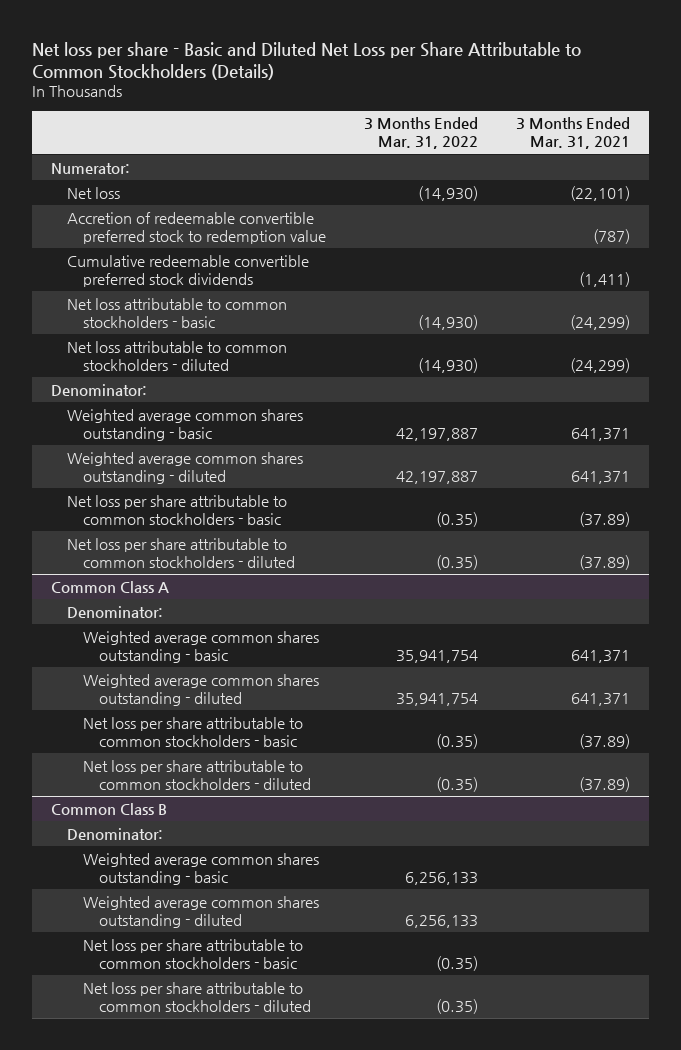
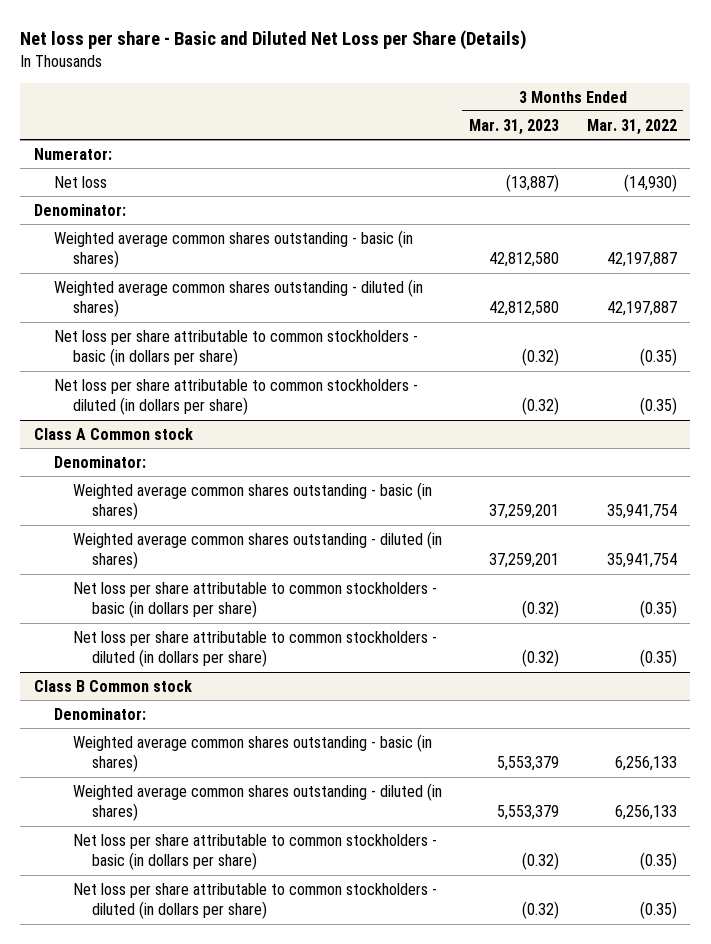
- Net loss per share - Basic and Diluted Net Loss per Share Attributable to Common Stockholders (Details)
+ Net loss per share - Basic and Diluted Net Loss per Share (Details)
- | 3 Months Ended Mar. 31, 2022 | 3 Months Ended Mar. 31, 2021
+ | 3 Months Ended Mar. 31, 2023 | 3 Months Ended Mar. 31, 2022
- Accretion of redeemable convertible preferred stock to redemption value | | (787)
- Cumulative redeemable convertible preferred stock dividends | | (1,411)
- Net loss attributable to common stockholders - basic | (14,930) | (24,299)
- Net loss attributable to common stockholders - diluted | (14,930) | (24,299)
- Weighted average common shares outstanding - basic | 42,197,887 | 641,371
- Weighted average common shares outstanding - diluted | 42,197,887 | 641,371
- Net loss per share attributable to common stockholders - basic | (0.35) | (37.89)
- Net loss per share attributable to common stockholders - diluted | (0.35) | (37.89)
- Common Class A
+ Weighted average common shares outstanding - basic (in shares) | 42,812,580 | 42,197,887
+ Weighted average common shares outstanding - diluted (in shares) | 42,812,580 | 42,197,887
+ Net loss per share attributable to common stockholders - basic (in dollars per share) | (0.32) | (0.35)
+ Net loss per share attributable to common stockholders - diluted (in dollars per share) | (0.32) | (0.35)
+ Class A Common stock
- Weighted average common shares outstanding - basic | 35,941,754 | 641,371
- Weighted average common shares outstanding - diluted | 35,941,754 | 641,371
- Net loss per share attributable to common stockholders - basic | (0.35) | (37.89)
- Net loss per share attributable to common stockholders - diluted | (0.35) | (37.89)
- Common Class B
+ Weighted average common shares outstanding - basic (in shares) | 37,259,201 | 35,941,754
+ Weighted average common shares outstanding - diluted (in shares) | 37,259,201 | 35,941,754
+ Net loss per share attributable to common stockholders - basic (in dollars per share) | (0.32) | (0.35)
+ Net loss per share attributable to common stockholders - diluted (in dollars per share) | (0.32) | (0.35)
+ Class B Common stock
- Weighted average common shares outstanding - basic | 6,256,133 |
- Weighted average common shares outstanding - diluted | 6,256,133 |
- Net loss per share attributable to common stockholders - basic | (0.35) |
- Net loss per share attributable to common stockholders - diluted | (0.35) |
+ Weighted average common shares outstanding - basic (in shares) | 5,553,379 | 6,256,133
+ Weighted average common shares outstanding - diluted (in shares) | 5,553,379 | 6,256,133
+ Net loss per share attributable to common stockholders - basic (in dollars per share) | (0.32) | (0.35)
+ Net loss per share attributable to common stockholders - diluted (in dollars per share) | (0.32) | (0.35)

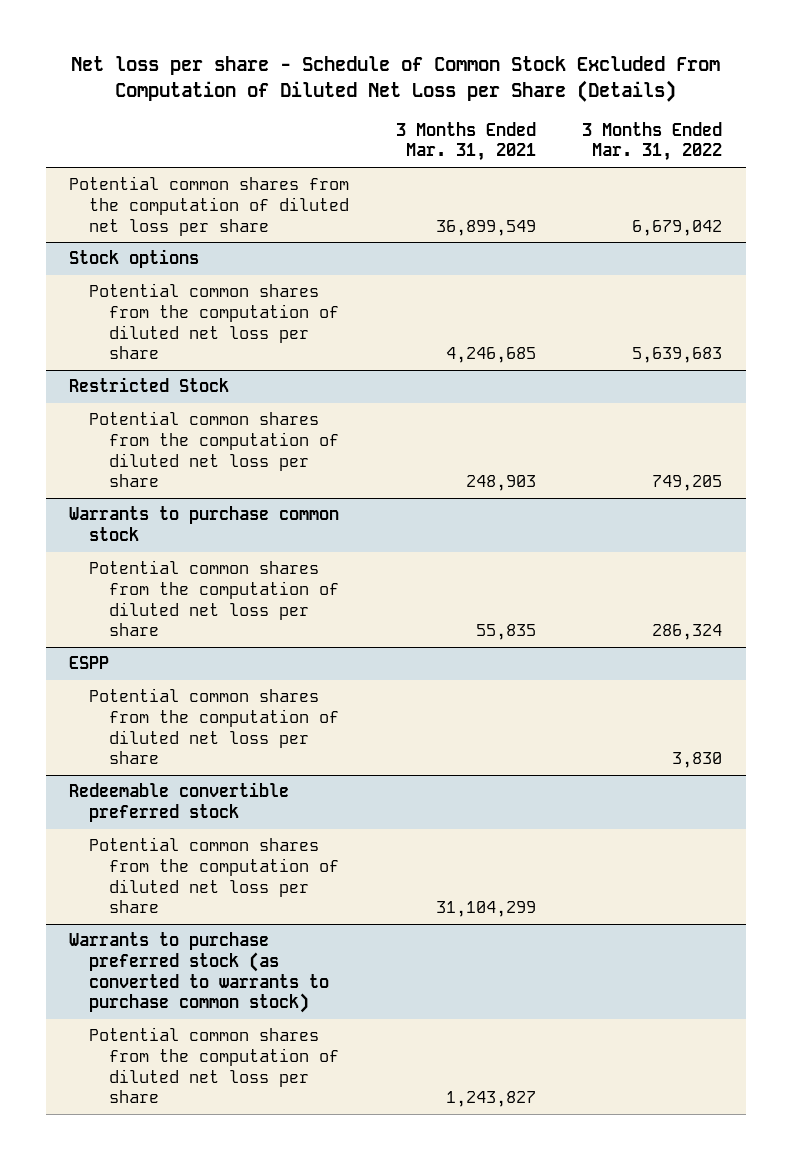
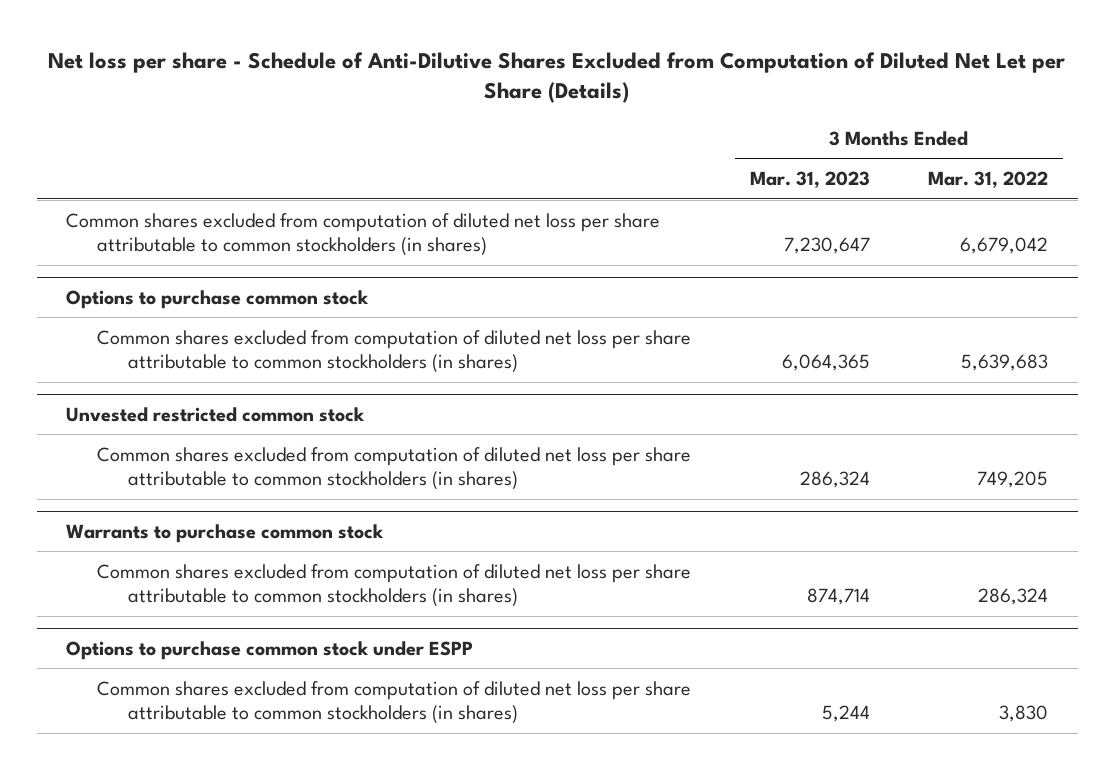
- Net loss per share - Schedule of Common Stock Excluded From Computation of Diluted Net Loss per Share (Details)
+ Net loss per share - Schedule of Anti-Dilutive Shares Excluded from Computation of Diluted Net Let per Share (Details)
- | 3 Months Ended Mar. 31, 2021 | 3 Months Ended Mar. 31, 2022
+ | 3 Months Ended Mar. 31, 2023 | 3 Months Ended Mar. 31, 2022
- Potential common shares from the computation of diluted net loss per share | 36,899,549 | 6,679,042
- Stock options
- Potential common shares from the computation of diluted net loss per share | 4,246,685 | 5,639,683
- Restricted Stock
- Potential common shares from the computation of diluted net loss per share | 248,903 | 749,205
+ Common shares excluded from computation of diluted net loss per share attributable to common stockholders (in shares) | 7,230,647 | 6,679,042
+ Options to purchase common stock
+ Common shares excluded from computation of diluted net loss per share attributable to common stockholders (in shares) | 6,064,365 | 5,639,683
+ Unvested restricted common stock
+ Common shares excluded from computation of diluted net loss per share attributable to common stockholders (in shares) | 286,324 | 749,205
@ Warrants to purchase common stock
- Potential common shares from the computation of diluted net loss per share | 55,835 | 286,324
- ESPP
- Potential common shares from the computation of diluted net loss per share | | 3,830
- Redeemable convertible preferred stock
- Potential common shares from the computation of diluted net loss per share | 31,104,299 |
- Warrants to purchase preferred stock (as converted to warrants to purchase common stock)
- Potential common shares from the computation of diluted net loss per share | 1,243,827 |
@ Warrants to purchase common stock
+ Common shares excluded from computation of diluted net loss per share attributable to common stockholders (in shares) | 874,714 | 286,324
+ Options to purchase common stock under ESPP
+ Common shares excluded from computation of diluted net loss per share attributable to common stockholders (in shares) | 5,244 | 3,830

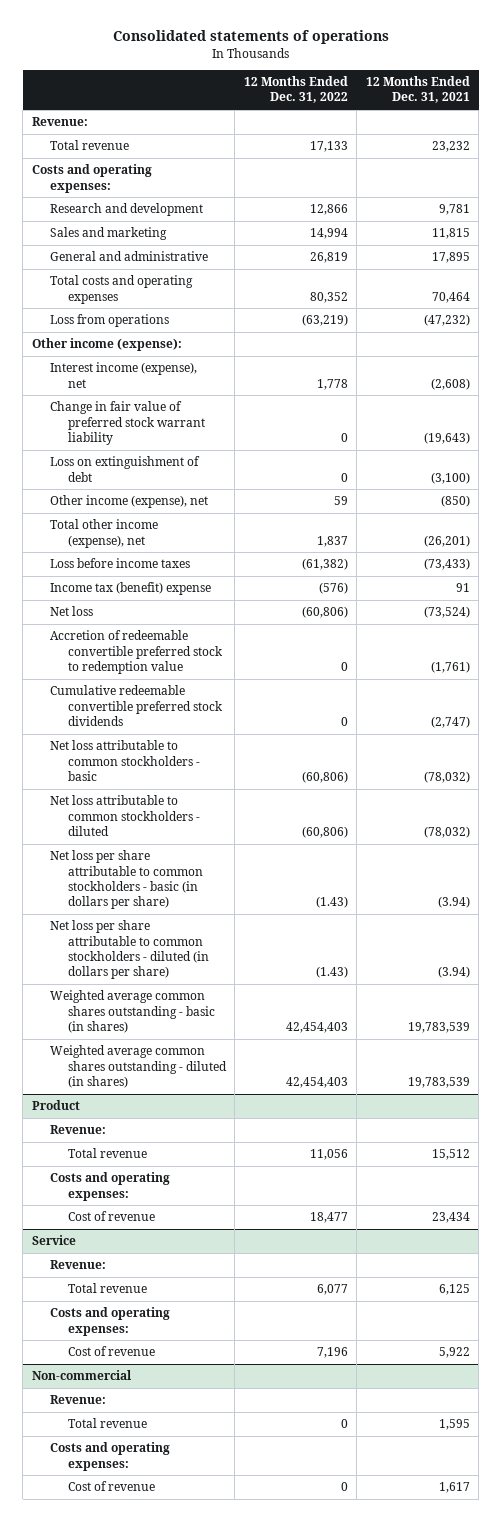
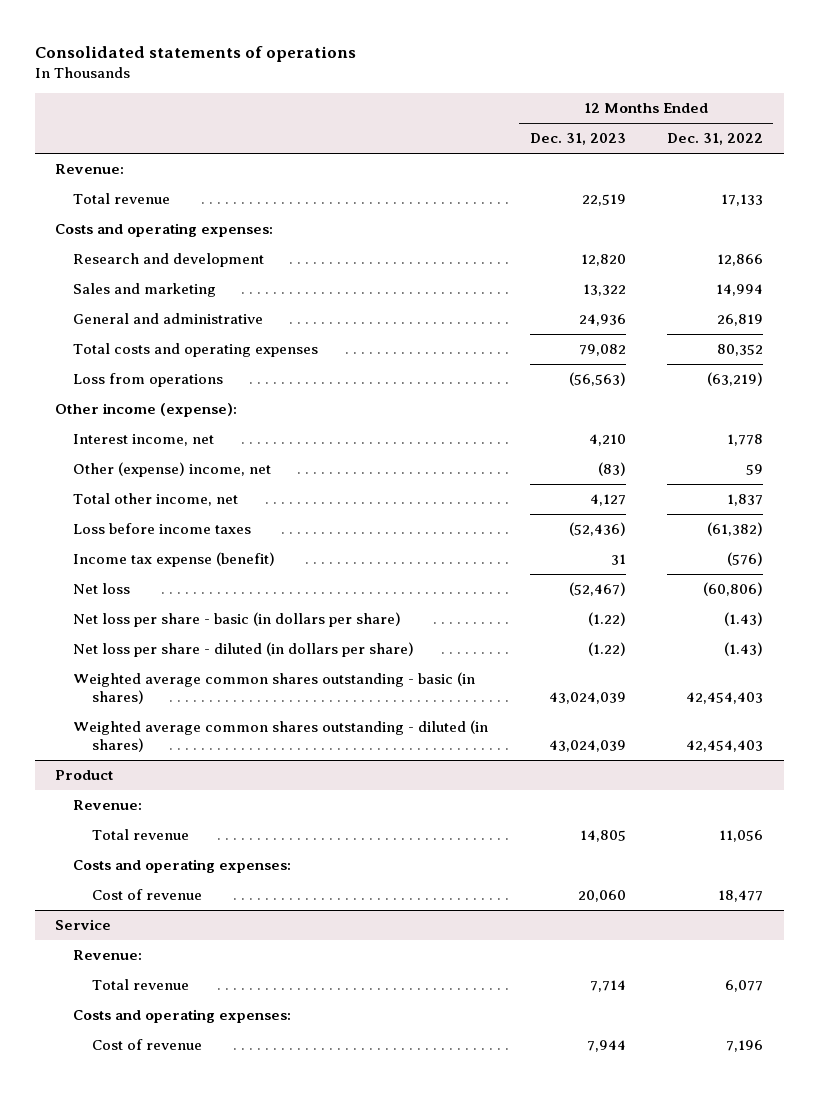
- | 12 Months Ended Dec. 31, 2022 | 12 Months Ended Dec. 31, 2021
+ | 12 Months Ended Dec. 31, 2023 | 12 Months Ended Dec. 31, 2022
- Interest income (expense), net | 1,778 | (2,608)
- Change in fair value of preferred stock warrant liability | 0 | (19,643)
- Loss on extinguishment of debt | 0 | (3,100)
- Other income (expense), net | 59 | (850)
- Total other income (expense), net | 1,837 | (26,201)
+ Interest income, net | 4,210 | 1,778
+ Other (expense) income, net | (83) | 59
+ Total other income, net | 4,127 | 1,837
- Income tax (benefit) expense | (576) | 91
+ Income tax expense (benefit) | 31 | (576)
- Accretion of redeemable convertible preferred stock to redemption value | 0 | (1,761)
- Cumulative redeemable convertible preferred stock dividends | 0 | (2,747)
- Net loss attributable to common stockholders - basic | (60,806) | (78,032)
- Net loss attributable to common stockholders - diluted | (60,806) | (78,032)
- Net loss per share attributable to common stockholders - basic (in dollars per share) | (1.43) | (3.94)
- Net loss per share attributable to common stockholders - diluted (in dollars per share) | (1.43) | (3.94)
+ Net loss per share - basic (in dollars per share) | (1.22) | (1.43)
+ Net loss per share - diluted (in dollars per share) | (1.22) | (1.43)
- Non-commercial
- Revenue:
- Total revenue | 0 | 1,595
- Costs and operating expenses:
- Cost of revenue | 0 | 1,617

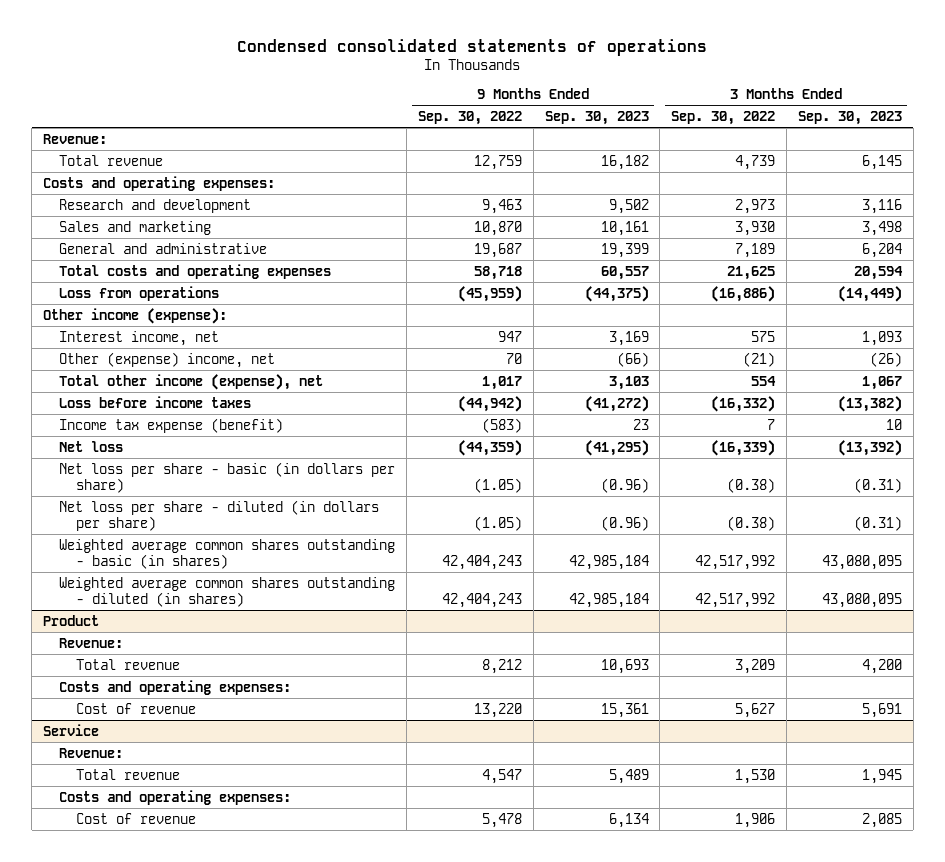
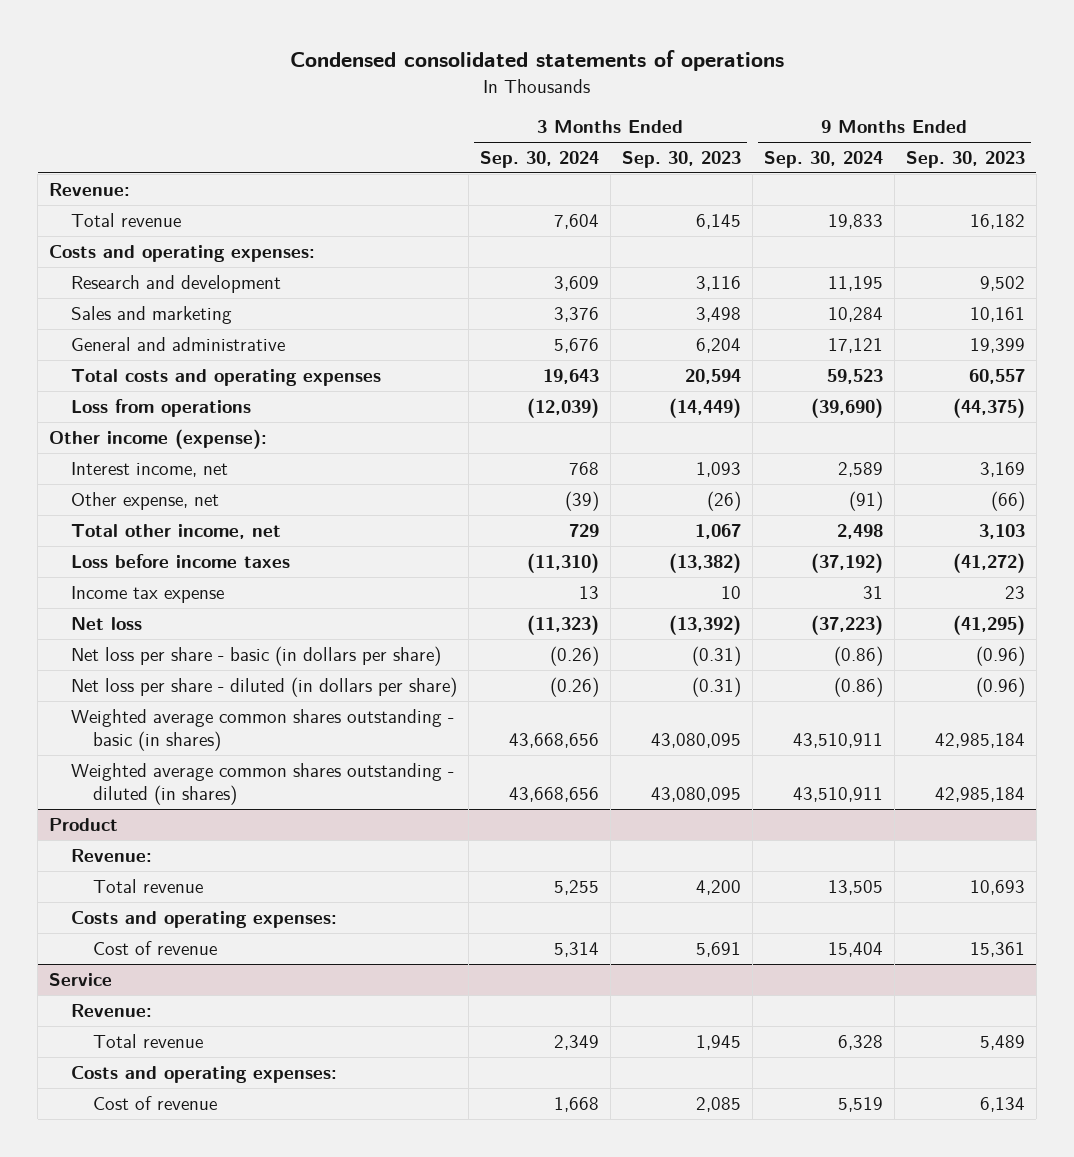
- | 9 Months Ended Sep. 30, 2022 | 9 Months Ended Sep. 30, 2023 | 3 Months Ended Sep. 30, 2022 | 3 Months Ended Sep. 30, 2023
+ | 3 Months Ended Sep. 30, 2024 | 3 Months Ended Sep. 30, 2023 | 9 Months Ended Sep. 30, 2024 | 9 Months Ended Sep. 30, 2023
- Other (expense) income, net | 70 | (66) | (21) | (26)
- Total other income (expense), net | 1,017 | 3,103 | 554 | 1,067
+ Other expense, net | (39) | (26) | (91) | (66)
+ Total other income, net | 729 | 1,067 | 2,498 | 3,103
- Income tax expense (benefit) | (583) | 23 | 7 | 10
+ Income tax expense | 13 | 10 | 31 | 23

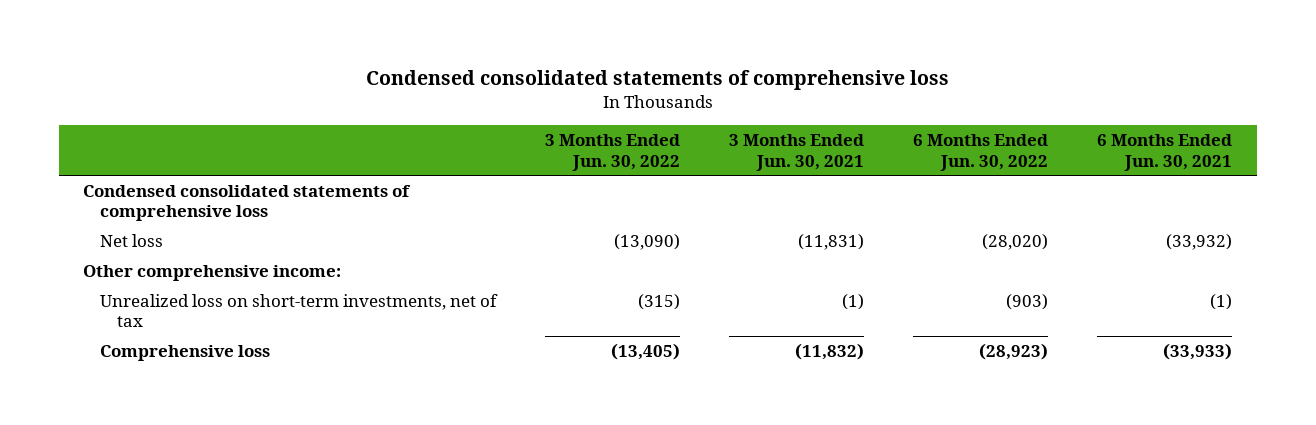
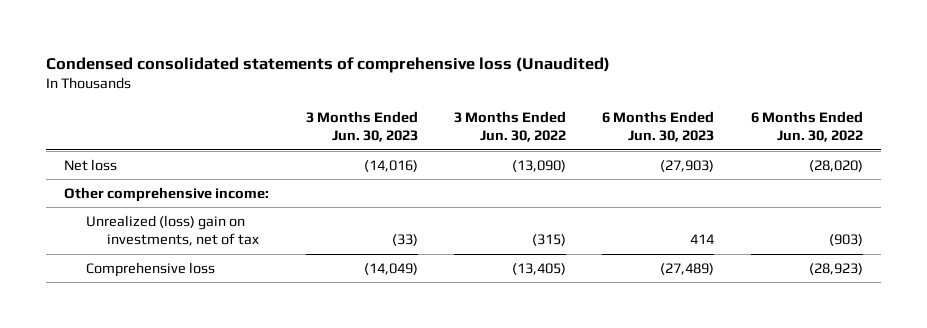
- Condensed consolidated statements of comprehensive loss
+ Condensed consolidated statements of comprehensive loss (Unaudited)
- | 3 Months Ended Jun. 30, 2022 | 3 Months Ended Jun. 30, 2021 | 6 Months Ended Jun. 30, 2022 | 6 Months Ended Jun. 30, 2021
+ | 3 Months Ended Jun. 30, 2023 | 3 Months Ended Jun. 30, 2022 | 6 Months Ended Jun. 30, 2023 | 6 Months Ended Jun. 30, 2022
- Condensed consolidated statements of comprehensive loss
- Unrealized loss on short-term investments, net of tax | (315) | (1) | (903) | (1)
+ Unrealized (loss) gain on investments, net of tax | (33) | (315) | 414 | (903)

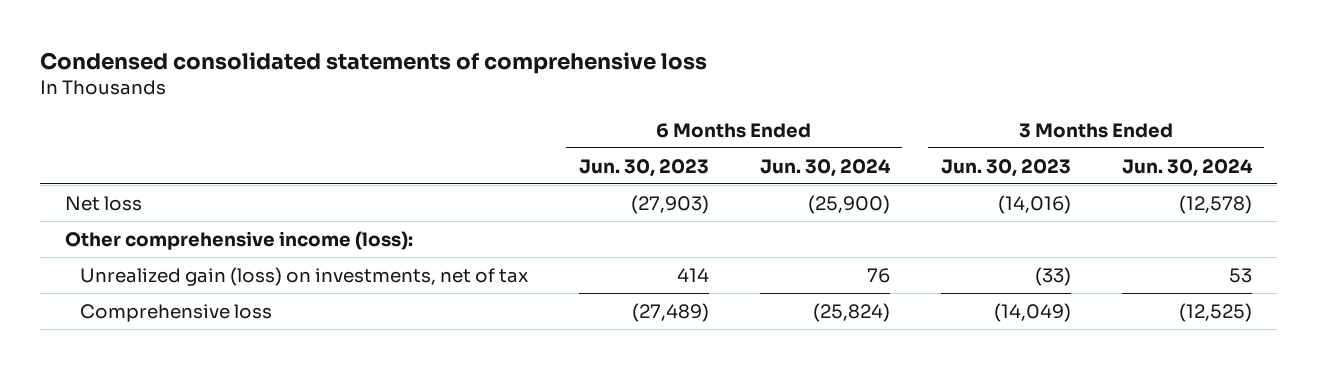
- Condensed consolidated statements of comprehensive loss (Unaudited)
+ Condensed consolidated statements of comprehensive loss
- | 3 Months Ended Jun. 30, 2023 | 3 Months Ended Jun. 30, 2022 | 6 Months Ended Jun. 30, 2023 | 6 Months Ended Jun. 30, 2022
+ | 6 Months Ended Jun. 30, 2023 | 6 Months Ended Jun. 30, 2024 | 3 Months Ended Jun. 30, 2023 | 3 Months Ended Jun. 30, 2024
- Other comprehensive income:
- Unrealized (loss) gain on investments, net of tax | (33) | (315) | 414 | (903)
+ Other comprehensive income (loss):
+ Unrealized gain (loss) on investments, net of tax | 414 | 76 | (33) | 53

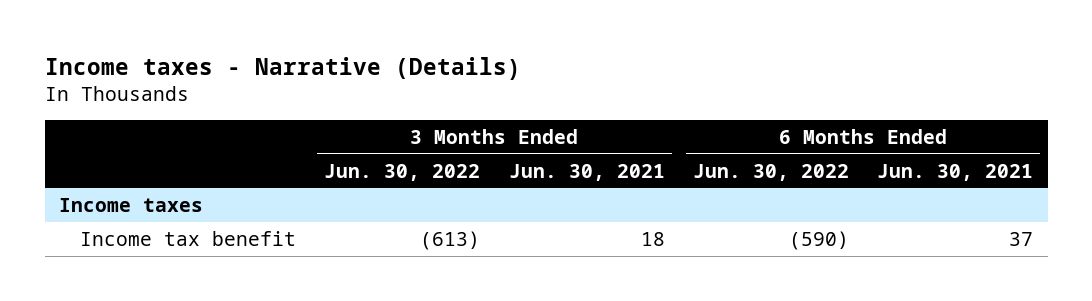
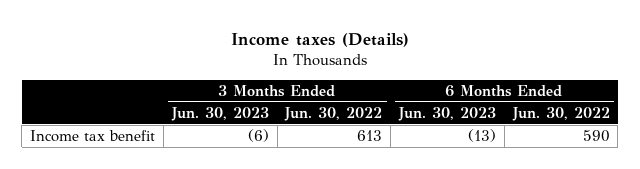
- Income taxes - Narrative (Details)
+ Income taxes (Details)
- | 3 Months Ended Jun. 30, 2022 | 3 Months Ended Jun. 30, 2021 | 6 Months Ended Jun. 30, 2022 | 6 Months Ended Jun. 30, 2021
+ | 3 Months Ended Jun. 30, 2023 | 3 Months Ended Jun. 30, 2022 | 6 Months Ended Jun. 30, 2023 | 6 Months Ended Jun. 30, 2022
- Income taxes
- Income tax benefit | (613) | 18 | (590) | 37
+ Income tax benefit | (6) | 613 | (13) | 590

